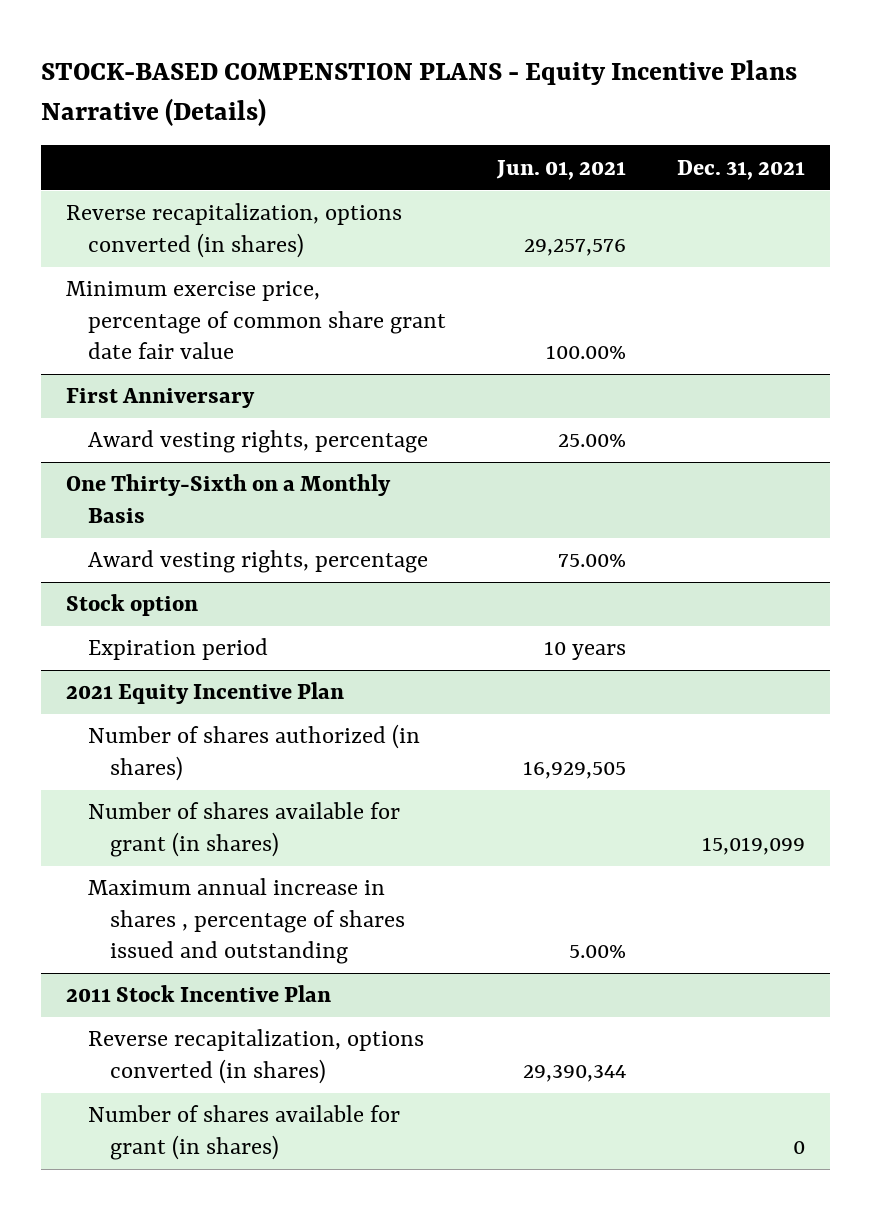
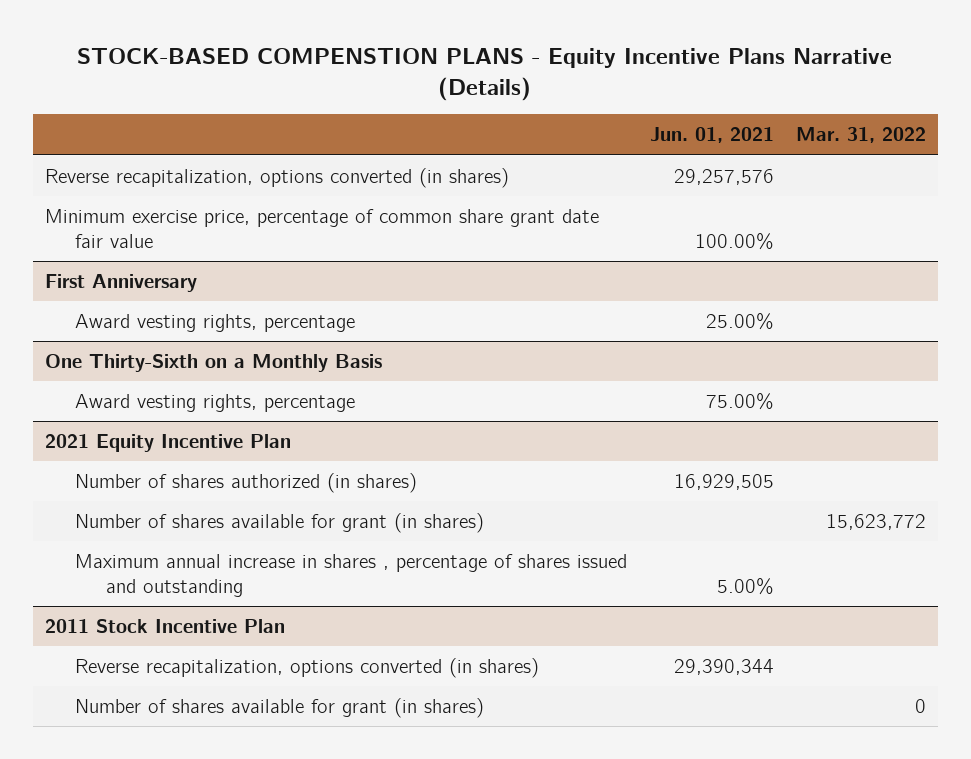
- | Jun. 01, 2021 | Dec. 31, 2021
+ | Jun. 01, 2021 | Mar. 31, 2022
- Stock option
- Expiration period | 10 years |

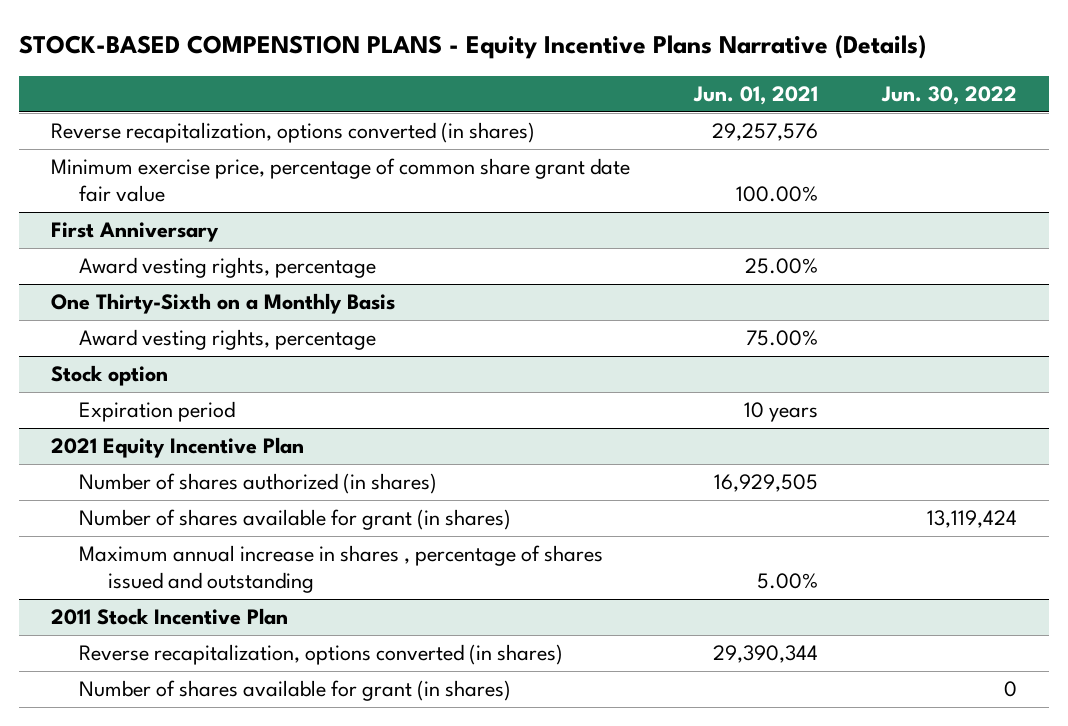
- | Jun. 01, 2021 | Mar. 31, 2022
+ | Jun. 01, 2021 | Jun. 30, 2022
+ Stock option
+ Expiration period | 10 years |

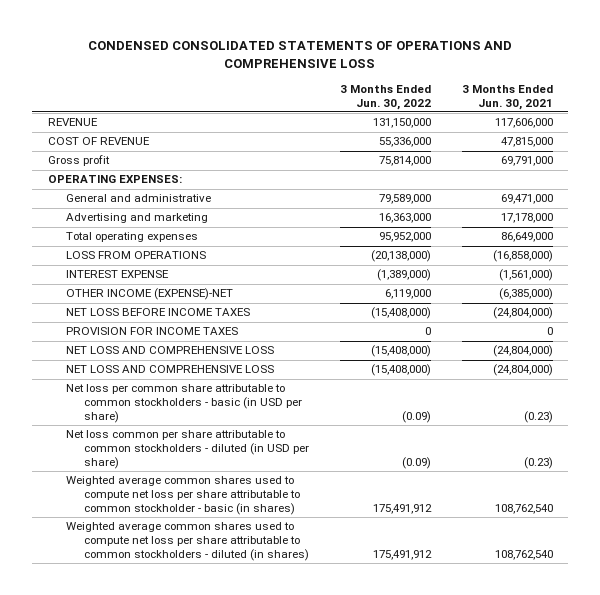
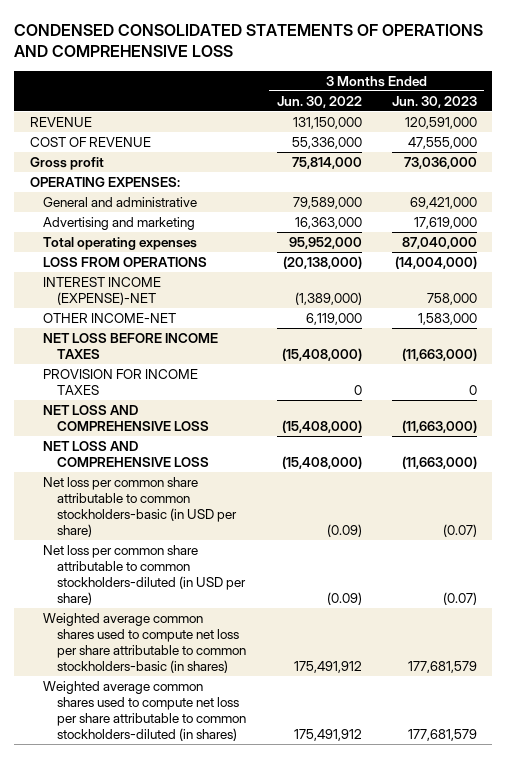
- | 3 Months Ended Jun. 30, 2022 | 3 Months Ended Jun. 30, 2021
+ | 3 Months Ended Jun. 30, 2022 | 3 Months Ended Jun. 30, 2023
- INTEREST EXPENSE | (1,389,000) | (1,561,000)
- OTHER INCOME (EXPENSE)-NET | 6,119,000 | (6,385,000)
+ INTEREST INCOME (EXPENSE)-NET | (1,389,000) | 758,000
+ OTHER INCOME-NET | 6,119,000 | 1,583,000
- Net loss per common share attributable to common stockholders - basic (in USD per share) | (0.09) | (0.23)
- Net loss common per share attributable to common stockholders - diluted (in USD per share) | (0.09) | (0.23)
- Weighted average common shares used to compute net loss per share attributable to common stockholder - basic (in shares) | 175,491,912 | 108,762,540
- Weighted average common shares used to compute net loss per share attributable to common stockholders - diluted (in shares) | 175,491,912 | 108,762,540
+ Net loss per common share attributable to common stockholders-basic (in USD per share) | (0.09) | (0.07)
+ Net loss per common share attributable to common stockholders-diluted (in USD per share) | (0.09) | (0.07)
+ Weighted average common shares used to compute net loss per share attributable to common stockholders-basic (in shares) | 175,491,912 | 177,681,579
+ Weighted average common shares used to compute net loss per share attributable to common stockholders-diluted (in shares) | 175,491,912 | 177,681,579

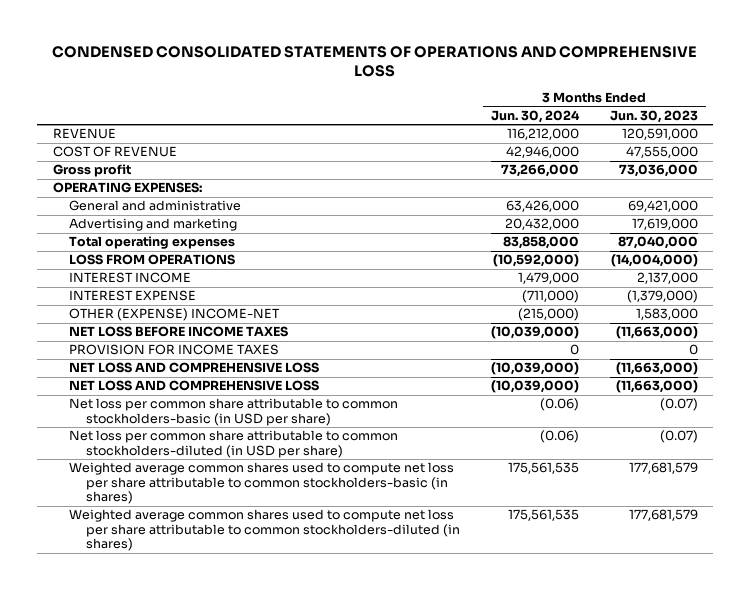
- | 3 Months Ended Jun. 30, 2022 | 3 Months Ended Jun. 30, 2023
+ | 3 Months Ended Jun. 30, 2024 | 3 Months Ended Jun. 30, 2023
- INTEREST INCOME (EXPENSE)-NET | (1,389,000) | 758,000
- OTHER INCOME-NET | 6,119,000 | 1,583,000
+ INTEREST INCOME | 1,479,000 | 2,137,000
+ INTEREST EXPENSE | (711,000) | (1,379,000)
+ OTHER (EXPENSE) INCOME-NET | (215,000) | 1,583,000

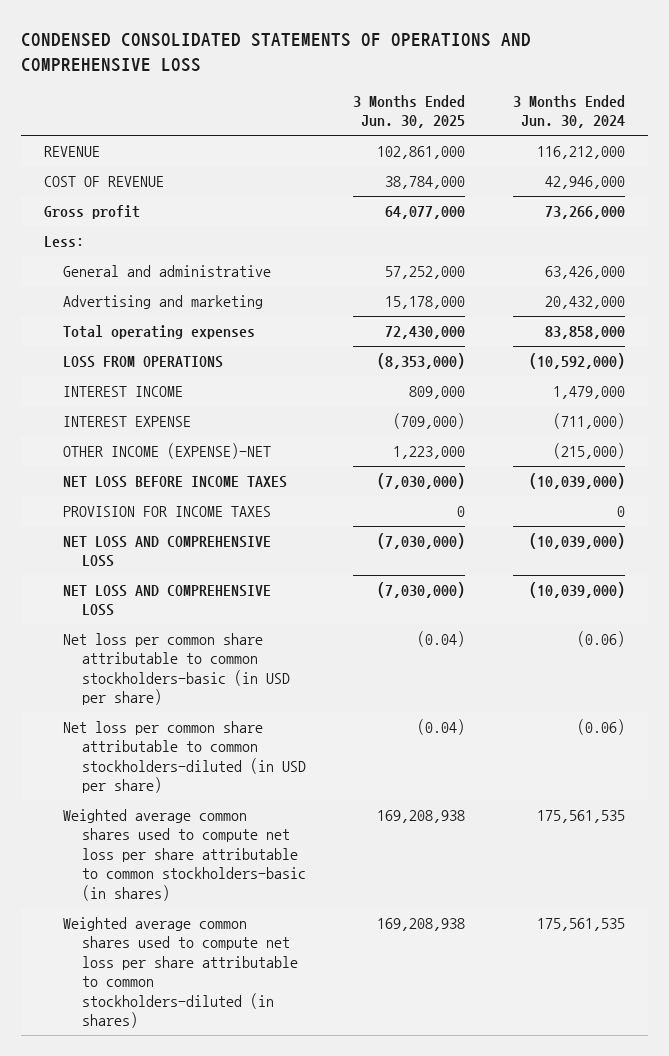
- | 3 Months Ended Jun. 30, 2024 | 3 Months Ended Jun. 30, 2023
+ | 3 Months Ended Jun. 30, 2025 | 3 Months Ended Jun. 30, 2024
- OPERATING EXPENSES:
+ Less:
- OTHER (EXPENSE) INCOME-NET | (215,000) | 1,583,000
+ OTHER INCOME (EXPENSE)-NET | 1,223,000 | (215,000)

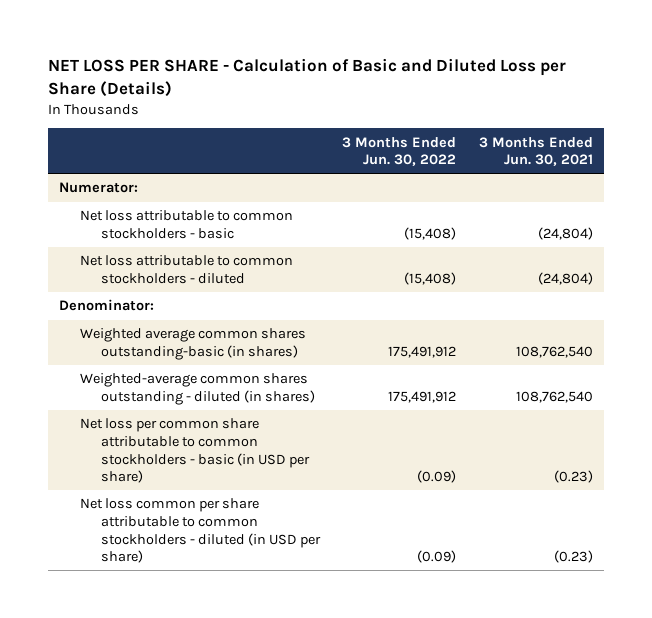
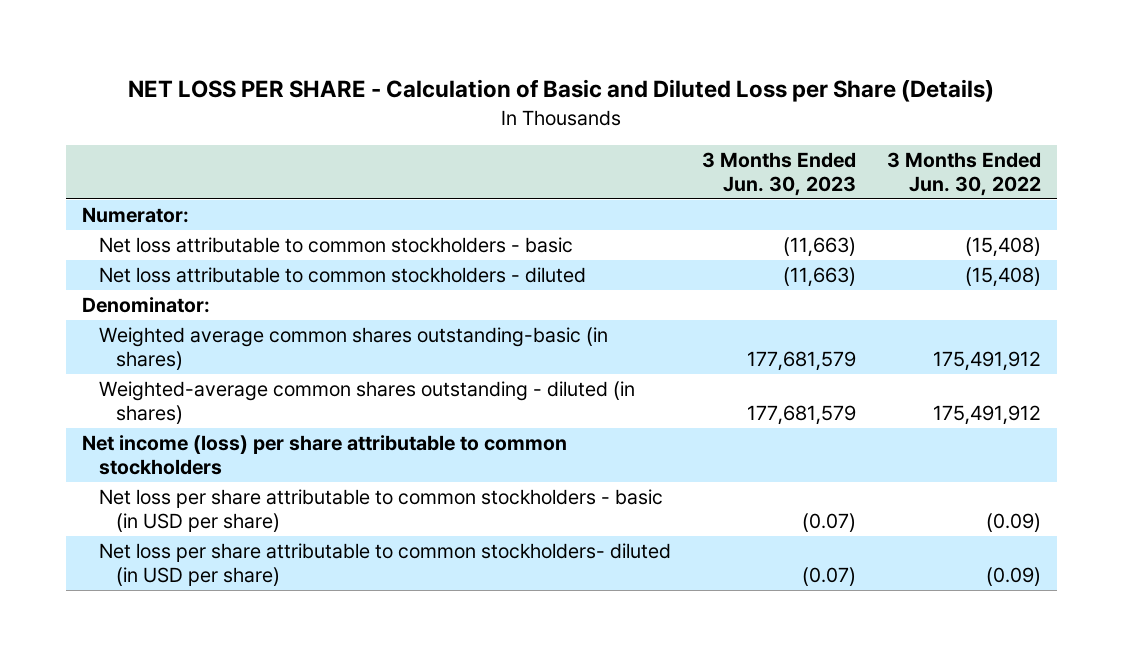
- | 3 Months Ended Jun. 30, 2022 | 3 Months Ended Jun. 30, 2021
+ | 3 Months Ended Jun. 30, 2023 | 3 Months Ended Jun. 30, 2022
- Net loss per common share attributable to common stockholders - basic (in USD per share) | (0.09) | (0.23)
- Net loss common per share attributable to common stockholders - diluted (in USD per share) | (0.09) | (0.23)
+ Net income (loss) per share attributable to common stockholders
+ Net loss per share attributable to common stockholders - basic (in USD per share) | (0.07) | (0.09)
+ Net loss per share attributable to common stockholders- diluted (in USD per share) | (0.07) | (0.09)

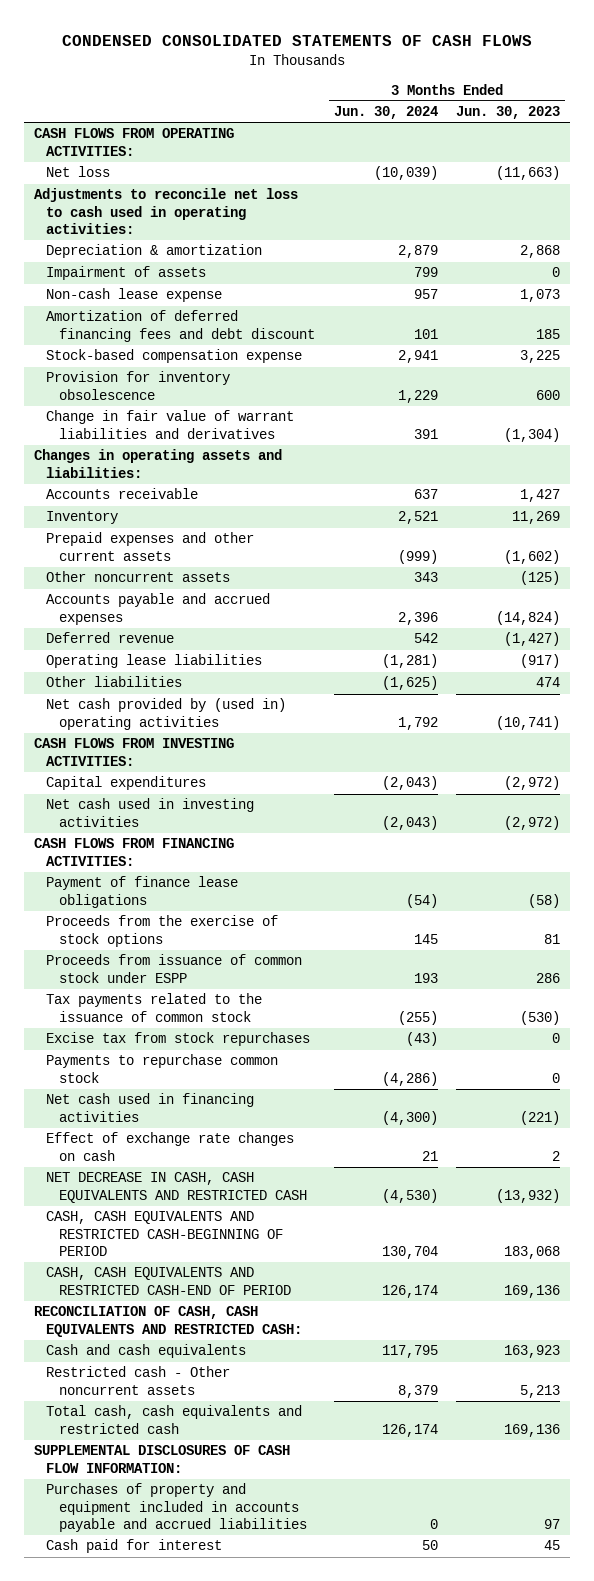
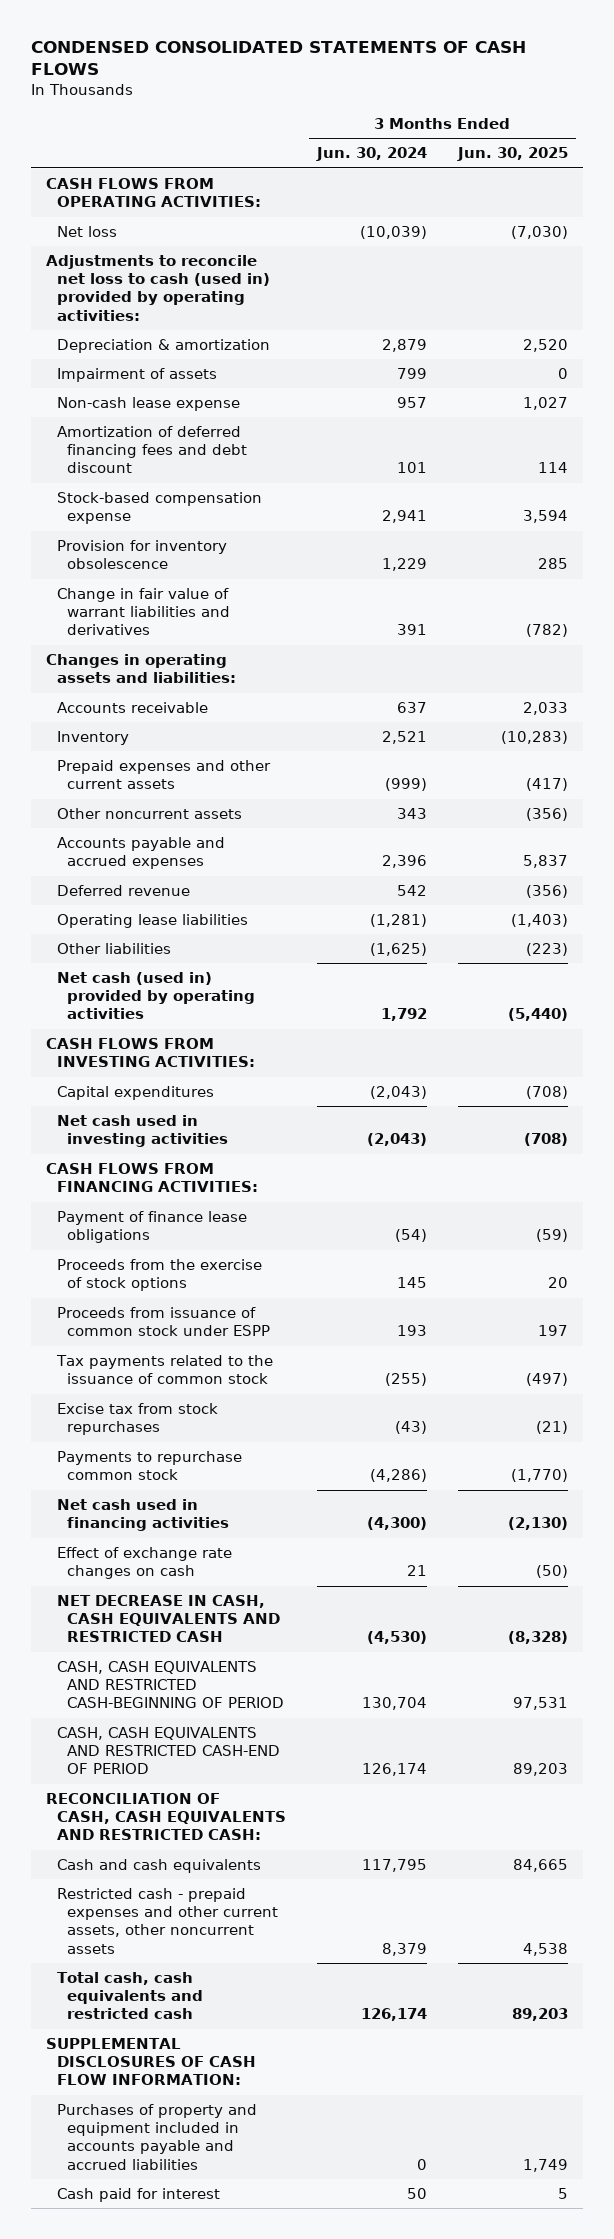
- | 3 Months Ended Jun. 30, 2024 | 3 Months Ended Jun. 30, 2023
+ | 3 Months Ended Jun. 30, 2024 | 3 Months Ended Jun. 30, 2025
- Adjustments to reconcile net loss to cash used in operating activities:
+ Adjustments to reconcile net loss to cash (used in) provided by operating activities:
- Net cash provided by (used in) operating activities | 1,792 | (10,741)
+ Net cash (used in) provided by operating activities | 1,792 | (5,440)
- Restricted cash - Other noncurrent assets | 8,379 | 5,213
+ Restricted cash - prepaid expenses and other current assets, other noncurrent assets | 8,379 | 4,538

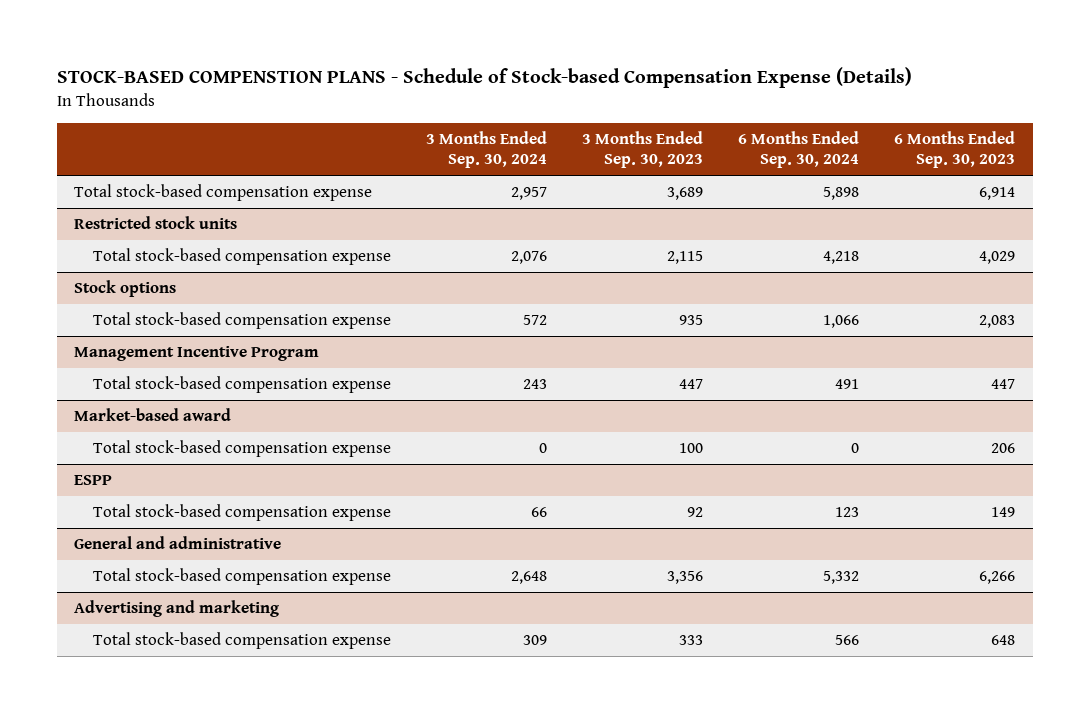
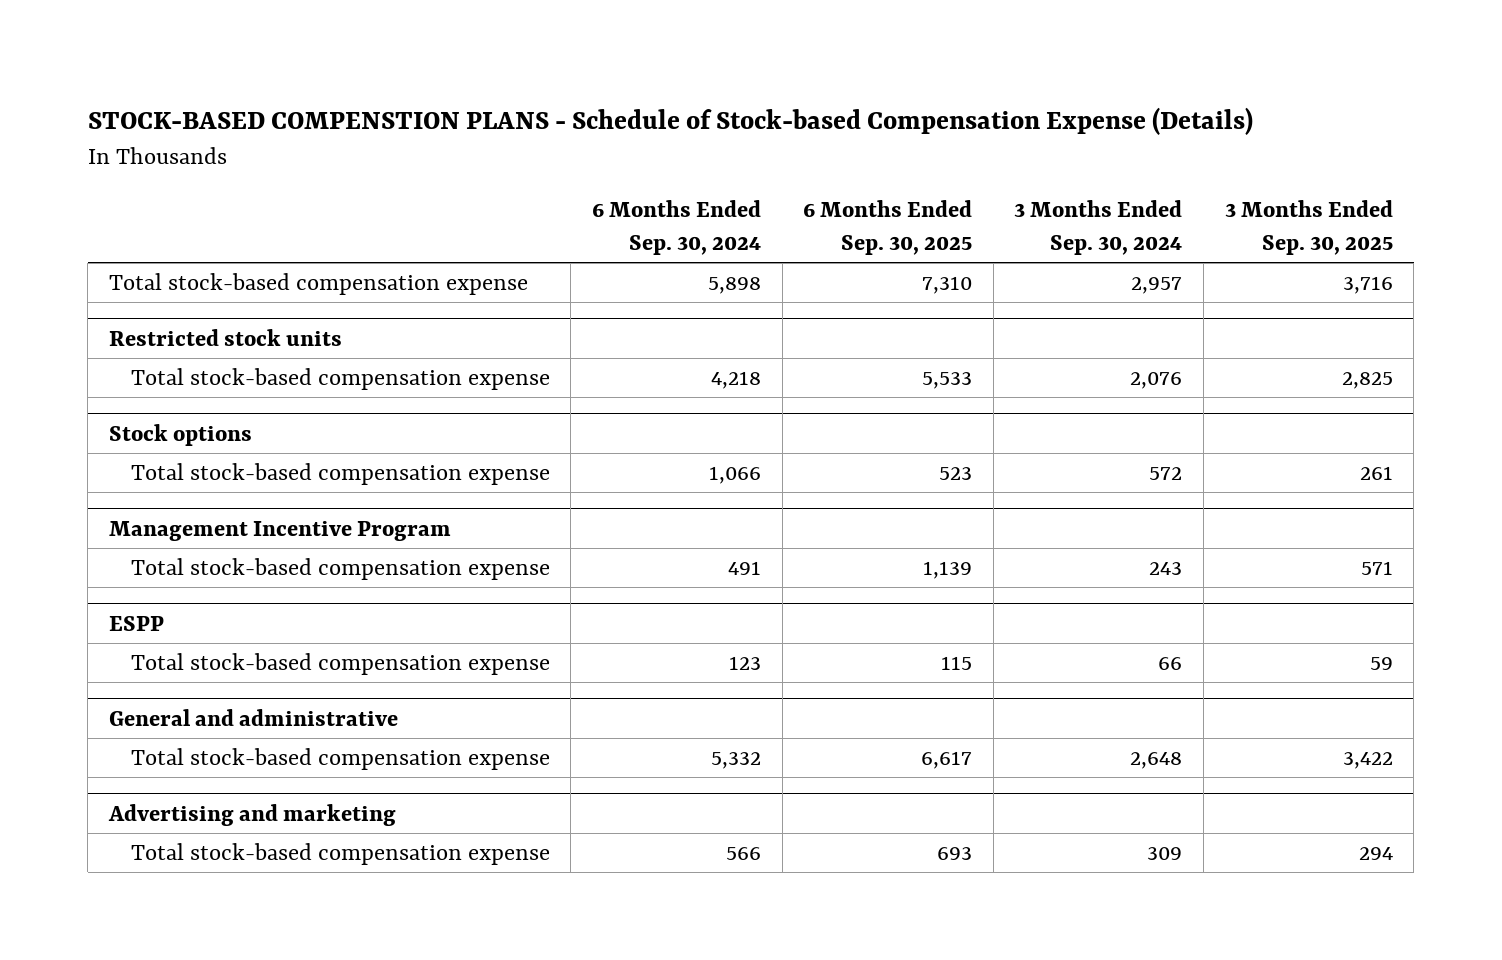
- | 3 Months Ended Sep. 30, 2024 | 3 Months Ended Sep. 30, 2023 | 6 Months Ended Sep. 30, 2024 | 6 Months Ended Sep. 30, 2023
+ | 6 Months Ended Sep. 30, 2024 | 6 Months Ended Sep. 30, 2025 | 3 Months Ended Sep. 30, 2024 | 3 Months Ended Sep. 30, 2025
- Market-based award
- Total stock-based compensation expense | 0 | 100 | 0 | 206

